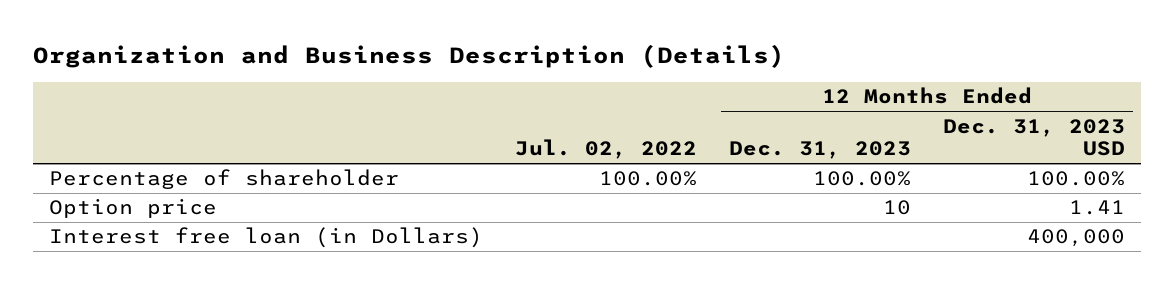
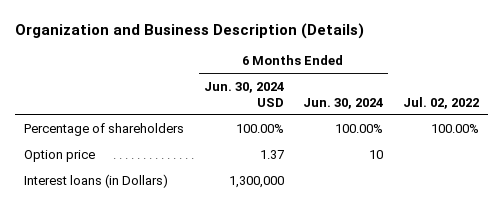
- | Jul. 02, 2022 | 12 Months Ended Dec. 31, 2023 | 12 Months Ended Dec. 31, 2023 USD
+ | 6 Months Ended Jun. 30, 2024 USD | 6 Months Ended Jun. 30, 2024 | Jul. 02, 2022
- Percentage of shareholder | 100.00% | 100.00% | 100.00%
+ Percentage of shareholders | 100.00% | 100.00% | 100.00%
- Interest free loan (in Dollars) | | | 400,000
+ Interest loans (in Dollars) | 1,300,000 | |

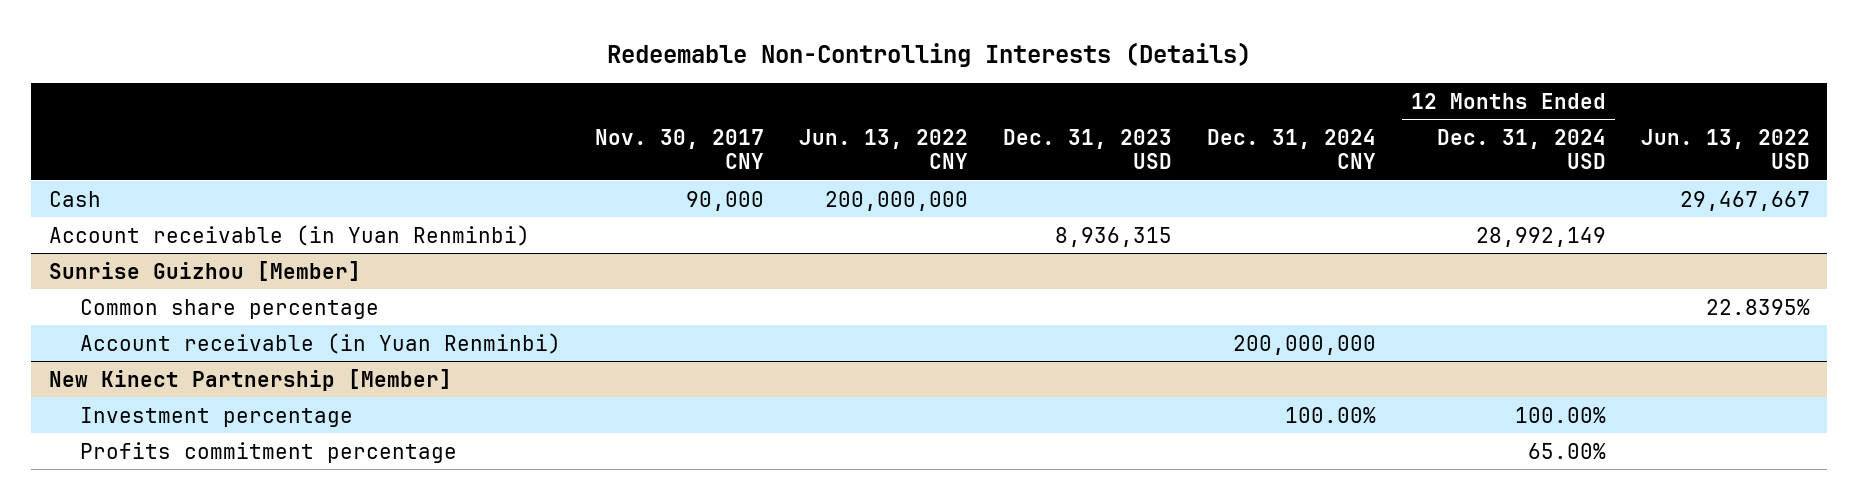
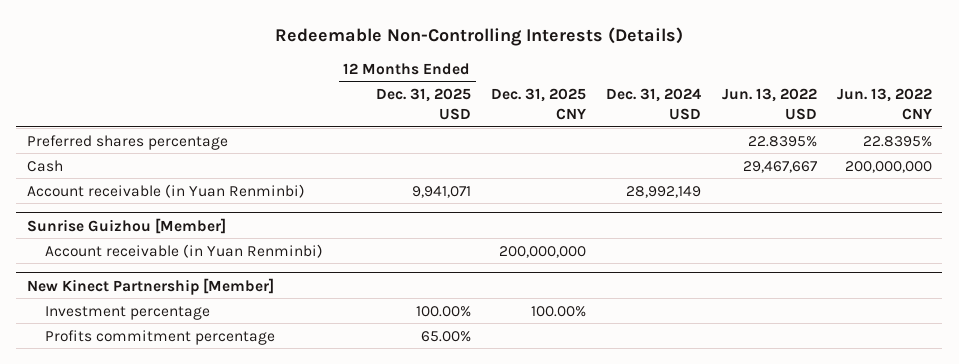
- | Nov. 30, 2017 CNY | Jun. 13, 2022 CNY | Dec. 31, 2023 USD | Dec. 31, 2024 CNY | 12 Months Ended Dec. 31, 2024 USD | Jun. 13, 2022 USD
+ | 12 Months Ended Dec. 31, 2025 USD | Dec. 31, 2025 CNY | Dec. 31, 2024 USD | Jun. 13, 2022 USD | Jun. 13, 2022 CNY
+ Preferred shares percentage | | | | 22.8395% | 22.8395%
@ Sunrise Guizhou [Member]
- Common share percentage | | | | | | 22.8395%

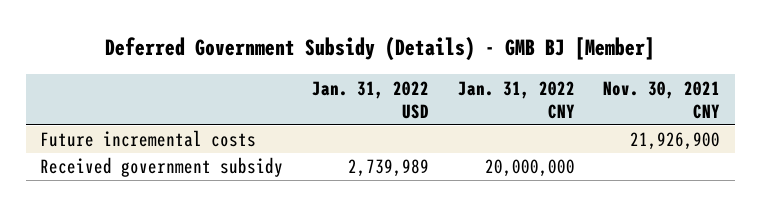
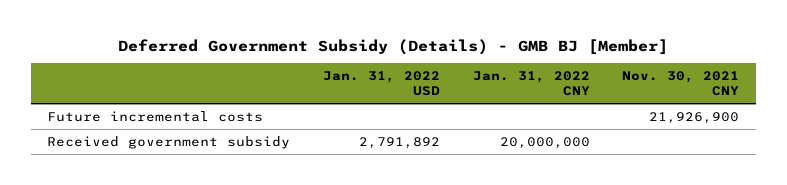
- Received government subsidy | 2,739,989 | 20,000,000 |
+ Received government subsidy | 2,791,892 | 20,000,000 |

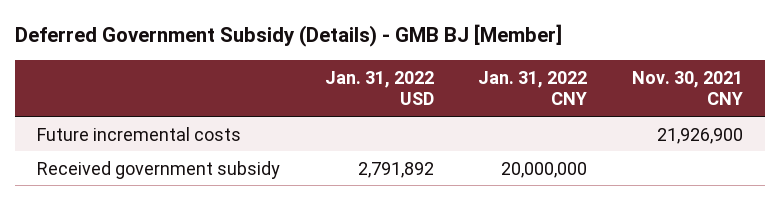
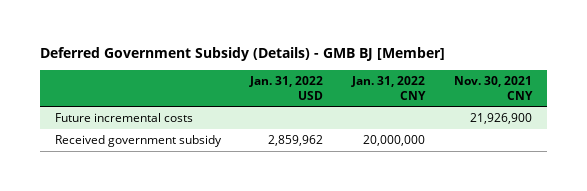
- Received government subsidy | 2,791,892 | 20,000,000 |
+ Received government subsidy | 2,859,962 | 20,000,000 |

